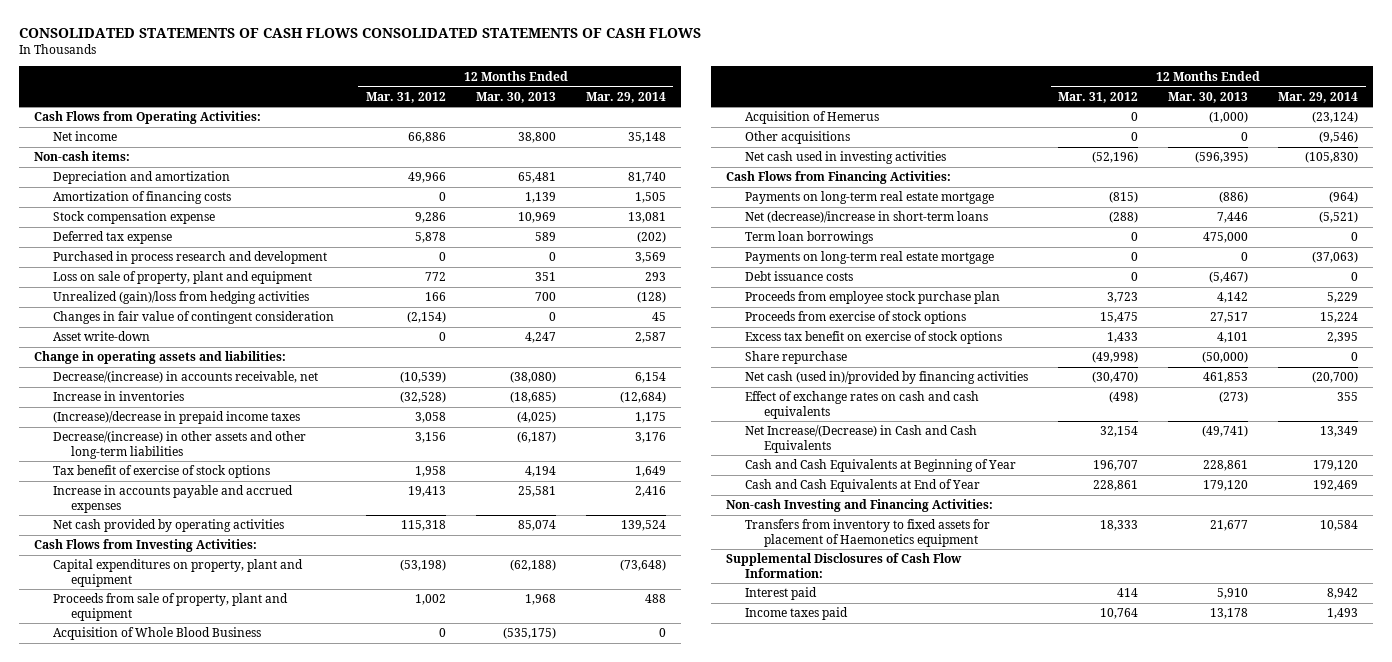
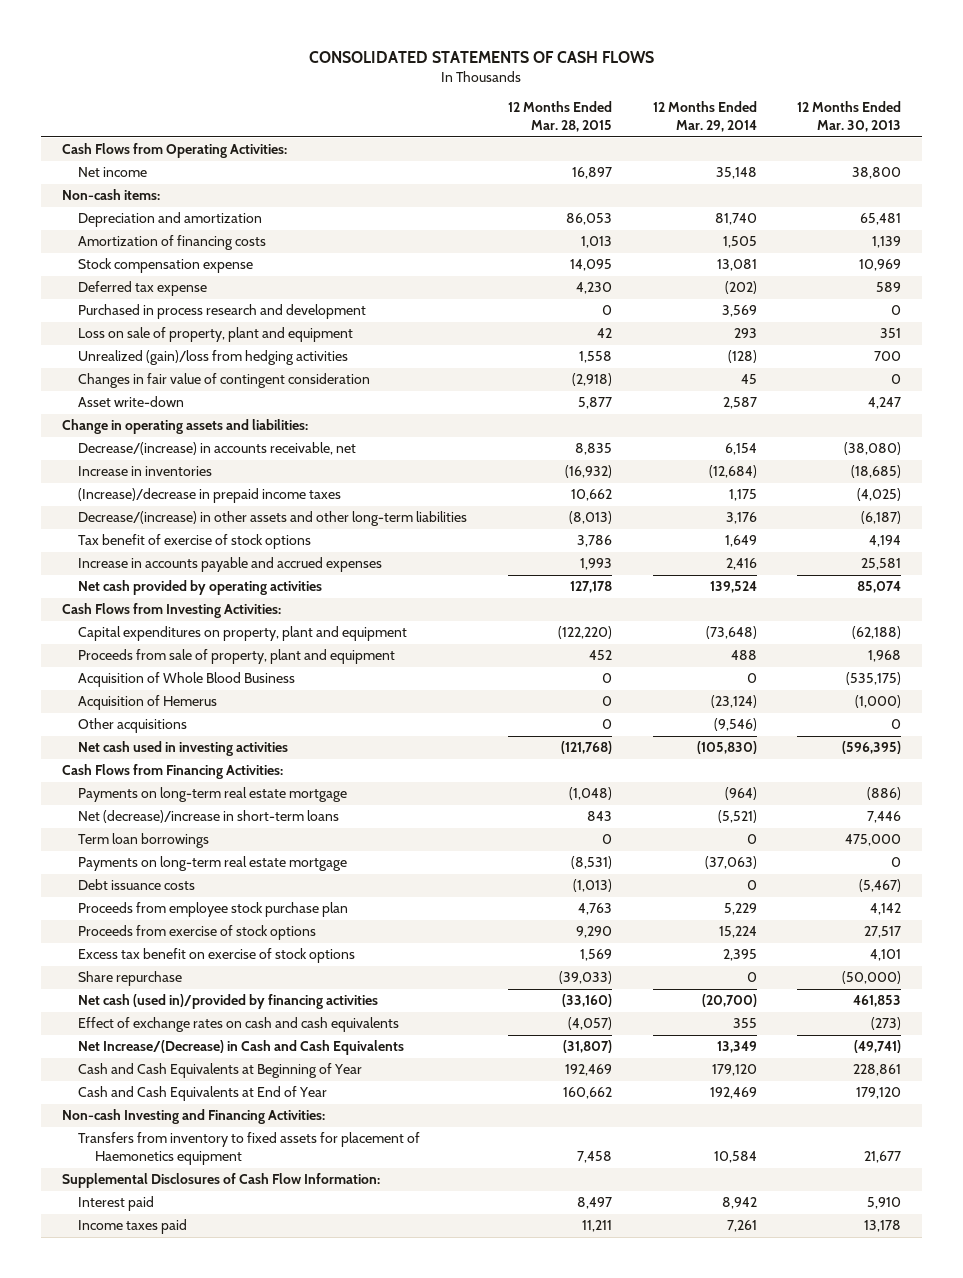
- CONSOLIDATED STATEMENTS OF CASH FLOWS CONSOLIDATED STATEMENTS OF CASH FLOWS
+ CONSOLIDATED STATEMENTS OF CASH FLOWS
- | 12 Months Ended Mar. 31, 2012 | 12 Months Ended Mar. 30, 2013 | 12 Months Ended Mar. 29, 2014
+ | 12 Months Ended Mar. 28, 2015 | 12 Months Ended Mar. 29, 2014 | 12 Months Ended Mar. 30, 2013
- Income taxes paid | 10,764 | 13,178 | 1,493
+ Income taxes paid | 11,211 | 7,261 | 13,178

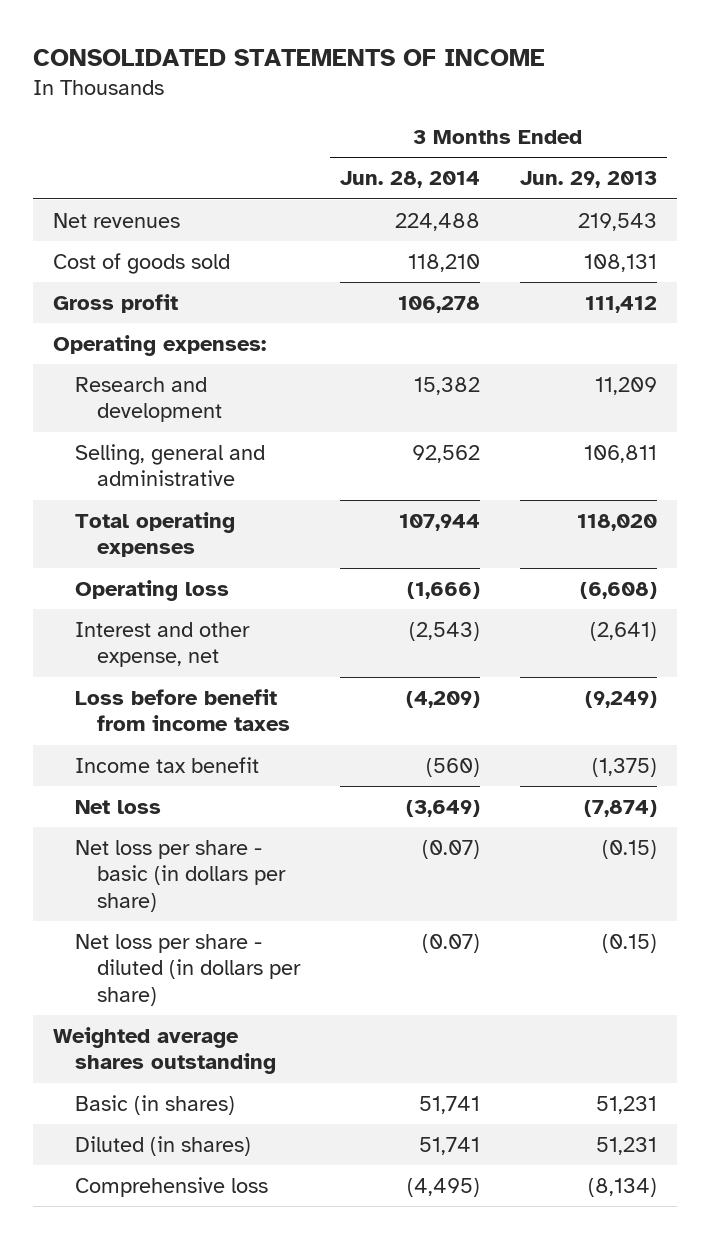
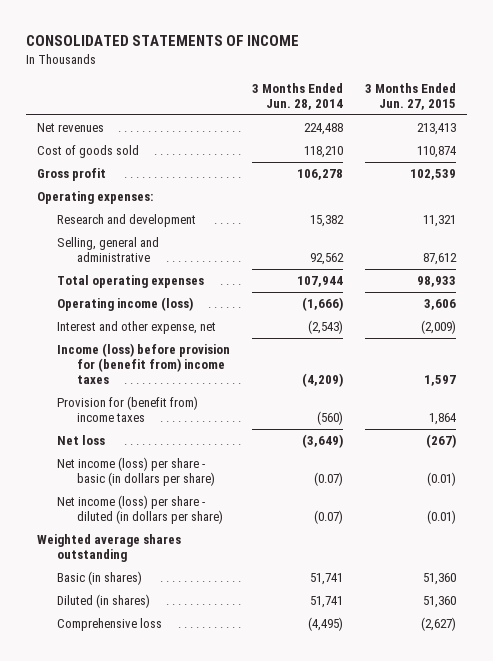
- | 3 Months Ended Jun. 28, 2014 | 3 Months Ended Jun. 29, 2013
+ | 3 Months Ended Jun. 28, 2014 | 3 Months Ended Jun. 27, 2015
- Operating loss | (1,666) | (6,608)
+ Operating income (loss) | (1,666) | 3,606
- Loss before benefit from income taxes | (4,209) | (9,249)
- Income tax benefit | (560) | (1,375)
+ Income (loss) before provision for (benefit from) income taxes | (4,209) | 1,597
+ Provision for (benefit from) income taxes | (560) | 1,864
- Net loss per share - basic (in dollars per share) | (0.07) | (0.15)
- Net loss per share - diluted (in dollars per share) | (0.07) | (0.15)
+ Net income (loss) per share - basic (in dollars per share) | (0.07) | (0.01)
+ Net income (loss) per share - diluted (in dollars per share) | (0.07) | (0.01)

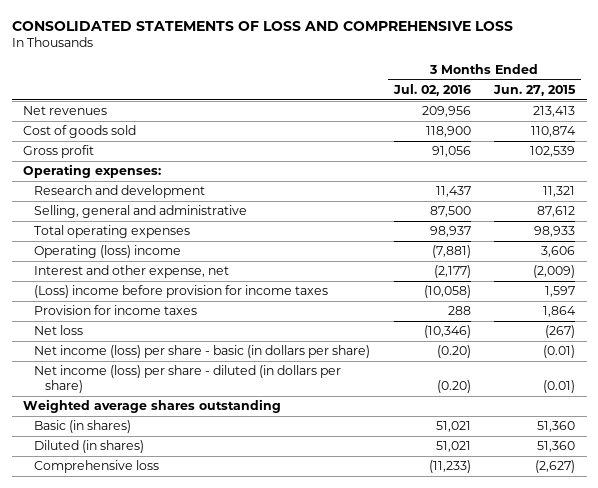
- CONSOLIDATED STATEMENTS OF INCOME
+ CONSOLIDATED STATEMENTS OF LOSS AND COMPREHENSIVE LOSS
- | 3 Months Ended Jun. 28, 2014 | 3 Months Ended Jun. 27, 2015
+ | 3 Months Ended Jul. 02, 2016 | 3 Months Ended Jun. 27, 2015
- Operating income (loss) | (1,666) | 3,606
+ Operating (loss) income | (7,881) | 3,606
- Income (loss) before provision for (benefit from) income taxes | (4,209) | 1,597
- Provision for (benefit from) income taxes | (560) | 1,864
+ (Loss) income before provision for income taxes | (10,058) | 1,597
+ Provision for income taxes | 288 | 1,864

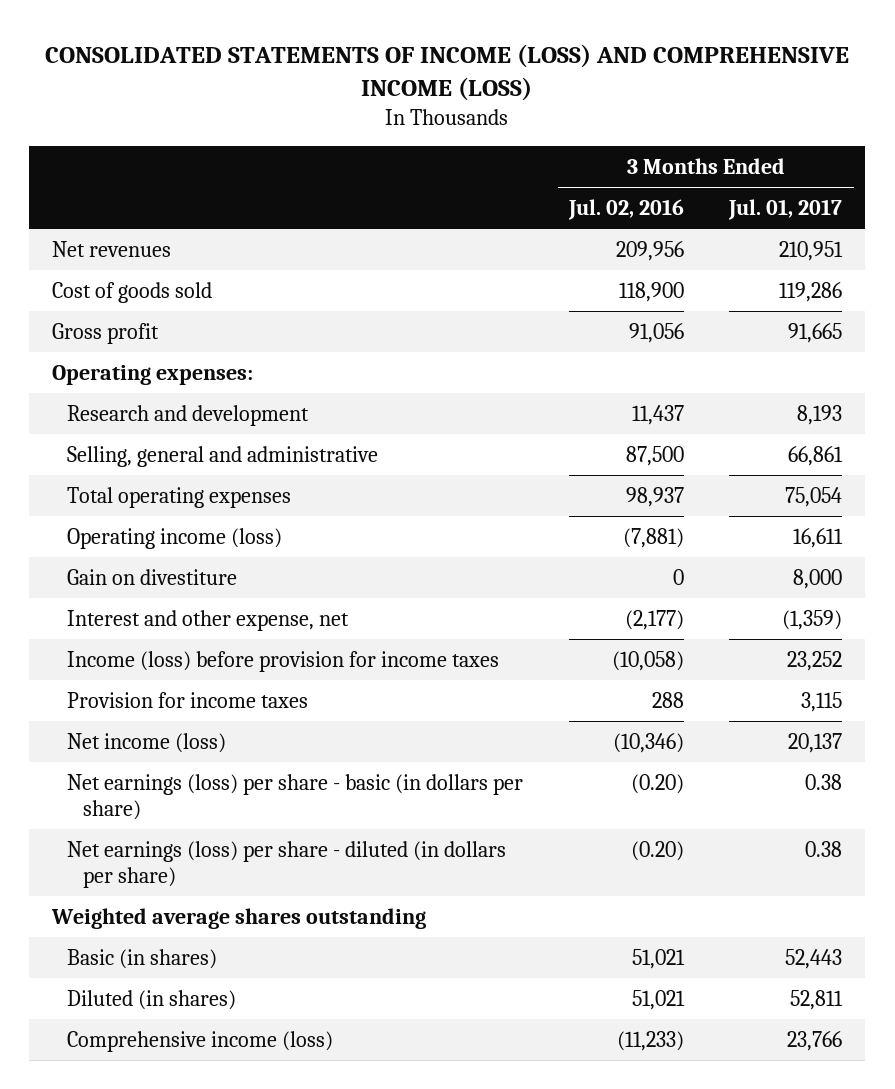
- CONSOLIDATED STATEMENTS OF LOSS AND COMPREHENSIVE LOSS
+ CONSOLIDATED STATEMENTS OF INCOME (LOSS) AND COMPREHENSIVE INCOME (LOSS)
- | 3 Months Ended Jul. 02, 2016 | 3 Months Ended Jun. 27, 2015
+ | 3 Months Ended Jul. 02, 2016 | 3 Months Ended Jul. 01, 2017
- Operating (loss) income | (7,881) | 3,606
+ Operating income (loss) | (7,881) | 16,611
+ Gain on divestiture | 0 | 8,000
- (Loss) income before provision for income taxes | (10,058) | 1,597
+ Income (loss) before provision for income taxes | (10,058) | 23,252
- Net loss | (10,346) | (267)
- Net income (loss) per share - basic (in dollars per share) | (0.20) | (0.01)
- Net income (loss) per share - diluted (in dollars per share) | (0.20) | (0.01)
+ Net income (loss) | (10,346) | 20,137
+ Net earnings (loss) per share - basic (in dollars per share) | (0.20) | 0.38
+ Net earnings (loss) per share - diluted (in dollars per share) | (0.20) | 0.38
- Comprehensive loss | (11,233) | (2,627)
+ Comprehensive income (loss) | (11,233) | 23,766

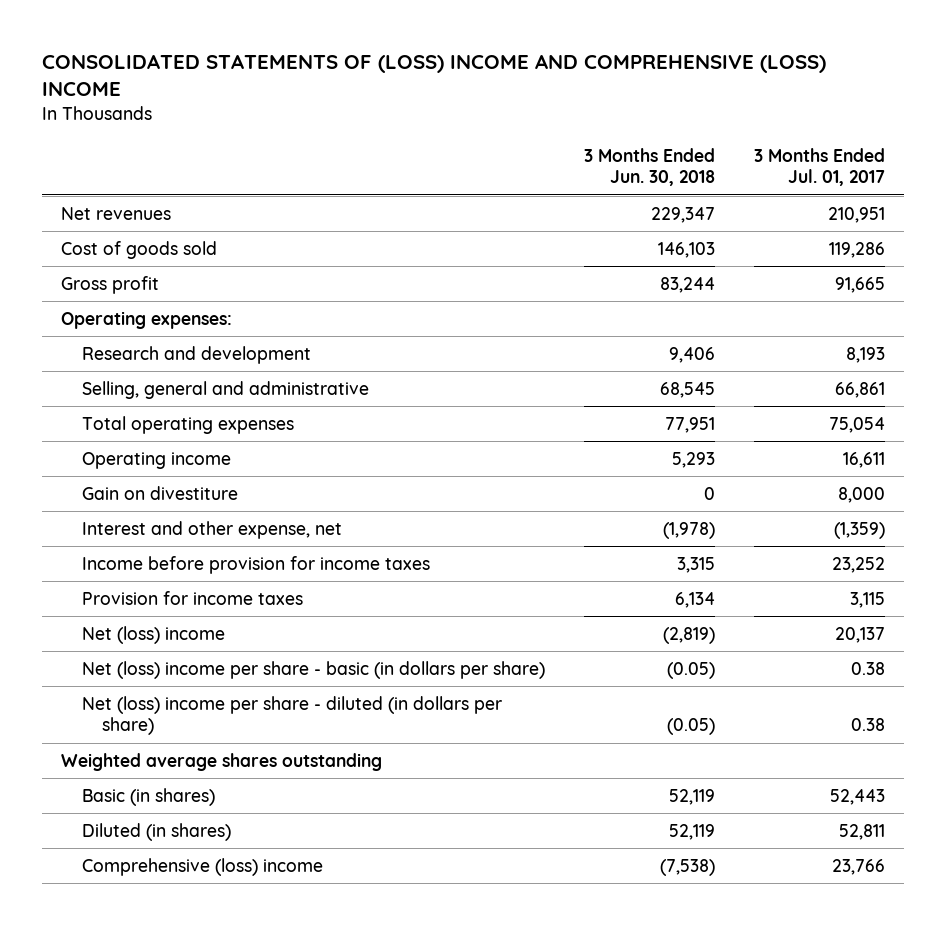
- CONSOLIDATED STATEMENTS OF INCOME (LOSS) AND COMPREHENSIVE INCOME (LOSS)
+ CONSOLIDATED STATEMENTS OF (LOSS) INCOME AND COMPREHENSIVE (LOSS) INCOME
- | 3 Months Ended Jul. 02, 2016 | 3 Months Ended Jul. 01, 2017
+ | 3 Months Ended Jun. 30, 2018 | 3 Months Ended Jul. 01, 2017
- Operating income (loss) | (7,881) | 16,611
+ Operating income | 5,293 | 16,611
- Income (loss) before provision for income taxes | (10,058) | 23,252
+ Income before provision for income taxes | 3,315 | 23,252
- Net income (loss) | (10,346) | 20,137
- Net earnings (loss) per share - basic (in dollars per share) | (0.20) | 0.38
- Net earnings (loss) per share - diluted (in dollars per share) | (0.20) | 0.38
+ Net (loss) income | (2,819) | 20,137
+ Net (loss) income per share - basic (in dollars per share) | (0.05) | 0.38
+ Net (loss) income per share - diluted (in dollars per share) | (0.05) | 0.38
- Comprehensive income (loss) | (11,233) | 23,766
+ Comprehensive (loss) income | (7,538) | 23,766

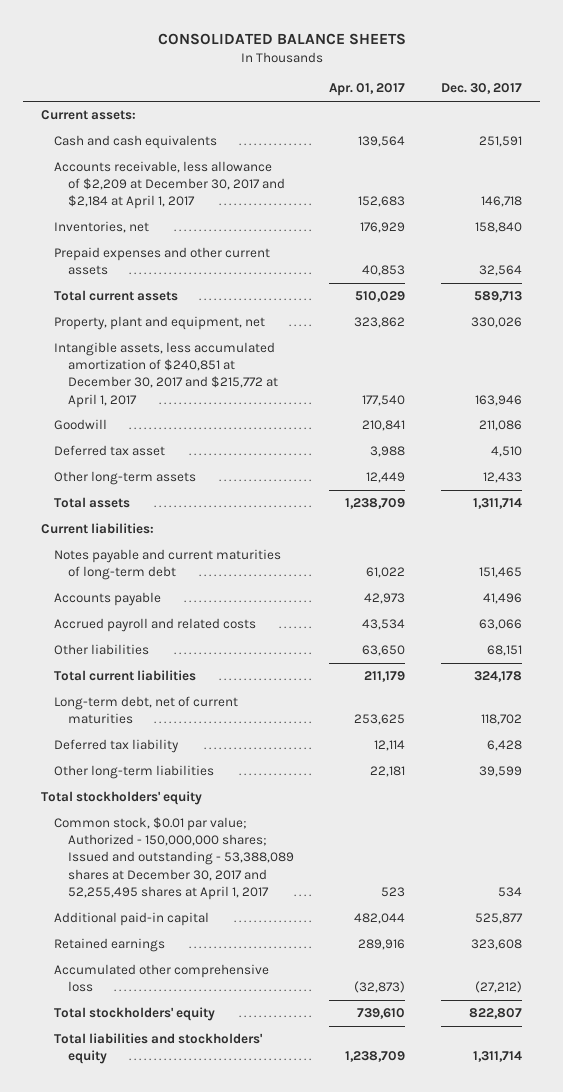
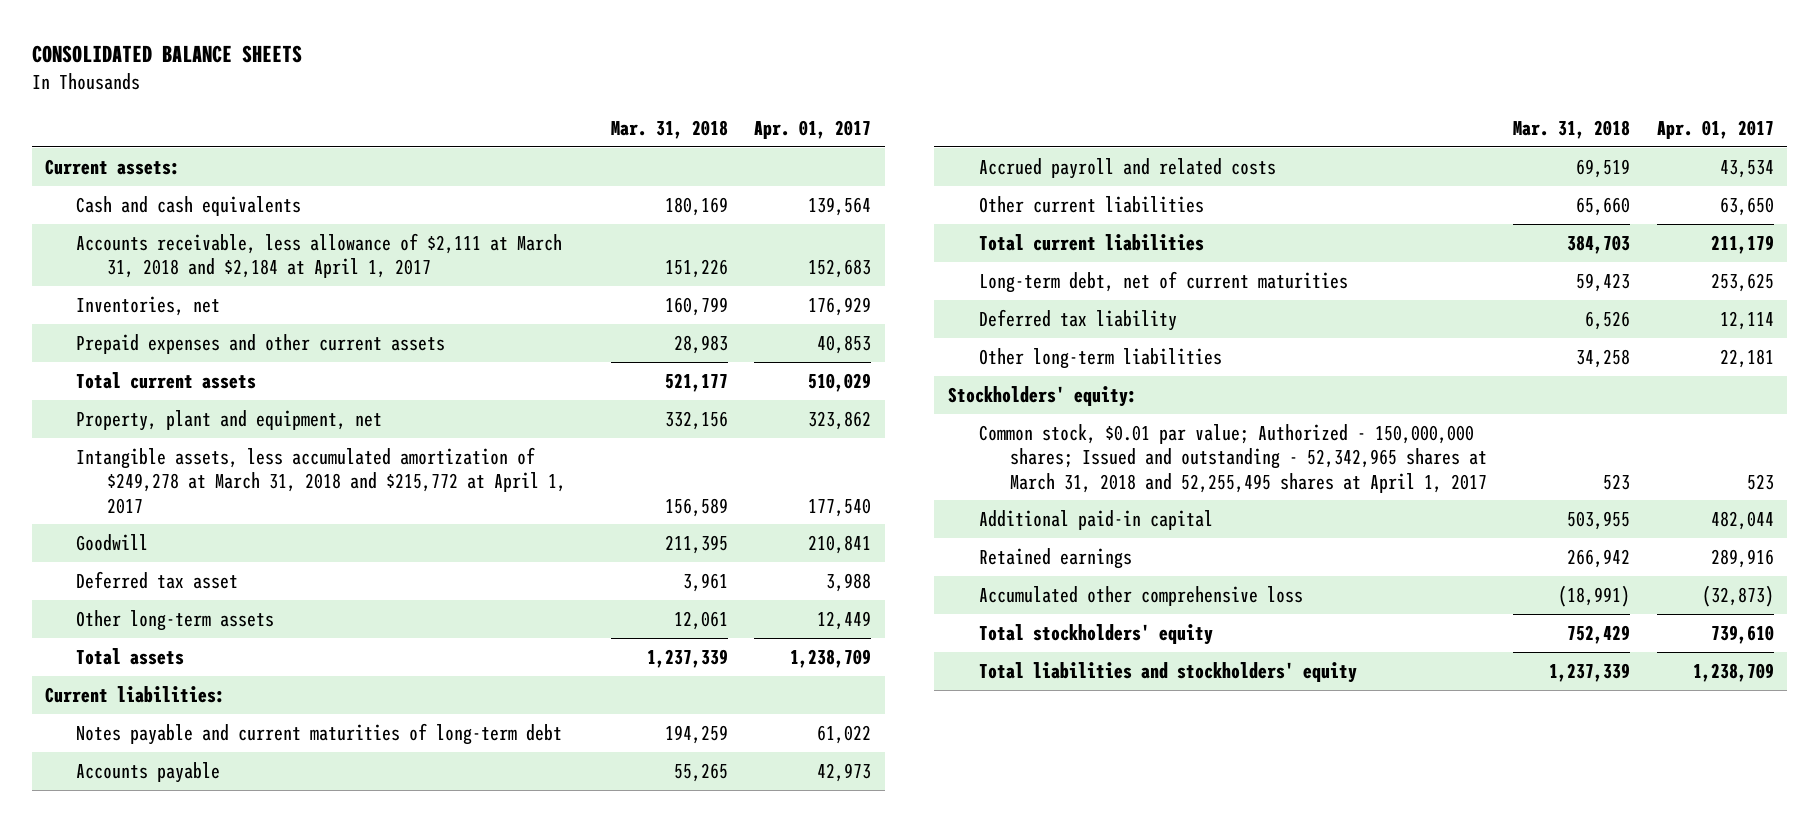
- | Apr. 01, 2017 | Dec. 30, 2017
+ | Mar. 31, 2018 | Apr. 01, 2017
- Accounts receivable, less allowance of $2,209 at December 30, 2017 and $2,184 at April 1, 2017 | 152,683 | 146,718
+ Accounts receivable, less allowance of $2,111 at March 31, 2018 and $2,184 at April 1, 2017 | 151,226 | 152,683
- Intangible assets, less accumulated amortization of $240,851 at December 30, 2017 and $215,772 at April 1, 2017 | 177,540 | 163,946
+ Intangible assets, less accumulated amortization of $249,278 at March 31, 2018 and $215,772 at April 1, 2017 | 156,589 | 177,540
- Other liabilities | 63,650 | 68,151
+ Other current liabilities | 65,660 | 63,650
- Total stockholders' equity
- Common stock, $0.01 par value; Authorized - 150,000,000 shares; Issued and outstanding - 53,388,089 shares at December 30, 2017 and 52,255,495 shares at April 1, 2017 | 523 | 534
+ Stockholders' equity:
+ Common stock, $0.01 par value; Authorized - 150,000,000 shares; Issued and outstanding - 52,342,965 shares at March 31, 2018 and 52,255,495 shares at April 1, 2017 | 523 | 523

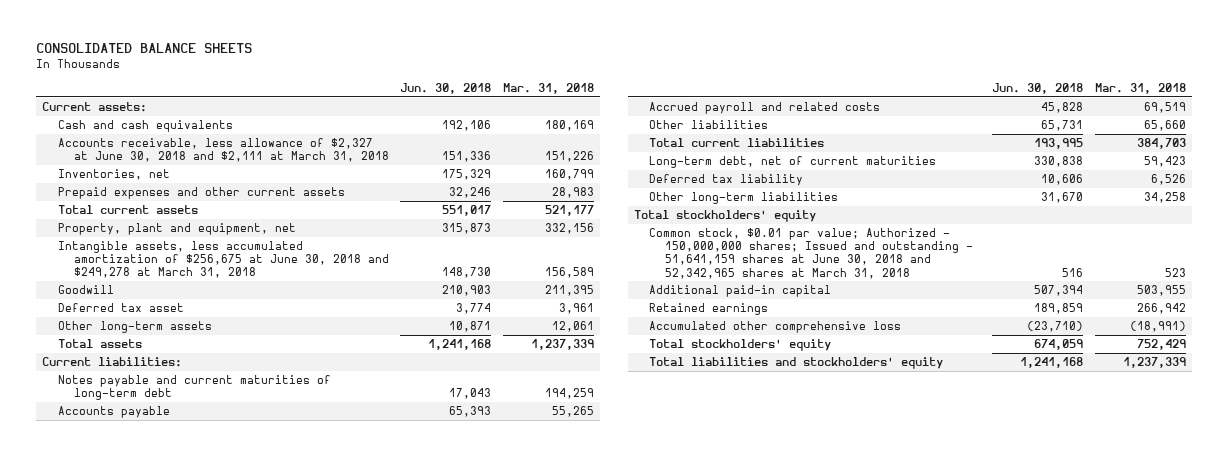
- | Mar. 31, 2018 | Apr. 01, 2017
+ | Jun. 30, 2018 | Mar. 31, 2018
- Accounts receivable, less allowance of $2,111 at March 31, 2018 and $2,184 at April 1, 2017 | 151,226 | 152,683
+ Accounts receivable, less allowance of $2,327 at June 30, 2018 and $2,111 at March 31, 2018 | 151,336 | 151,226
- Intangible assets, less accumulated amortization of $249,278 at March 31, 2018 and $215,772 at April 1, 2017 | 156,589 | 177,540
+ Intangible assets, less accumulated amortization of $256,675 at June 30, 2018 and $249,278 at March 31, 2018 | 148,730 | 156,589
- Other current liabilities | 65,660 | 63,650
+ Other liabilities | 65,731 | 65,660
- Stockholders' equity:
- Common stock, $0.01 par value; Authorized - 150,000,000 shares; Issued and outstanding - 52,342,965 shares at March 31, 2018 and 52,255,495 shares at April 1, 2017 | 523 | 523
+ Total stockholders' equity
+ Common stock, $0.01 par value; Authorized - 150,000,000 shares; Issued and outstanding - 51,641,159 shares at June 30, 2018 and 52,342,965 shares at March 31, 2018 | 516 | 523

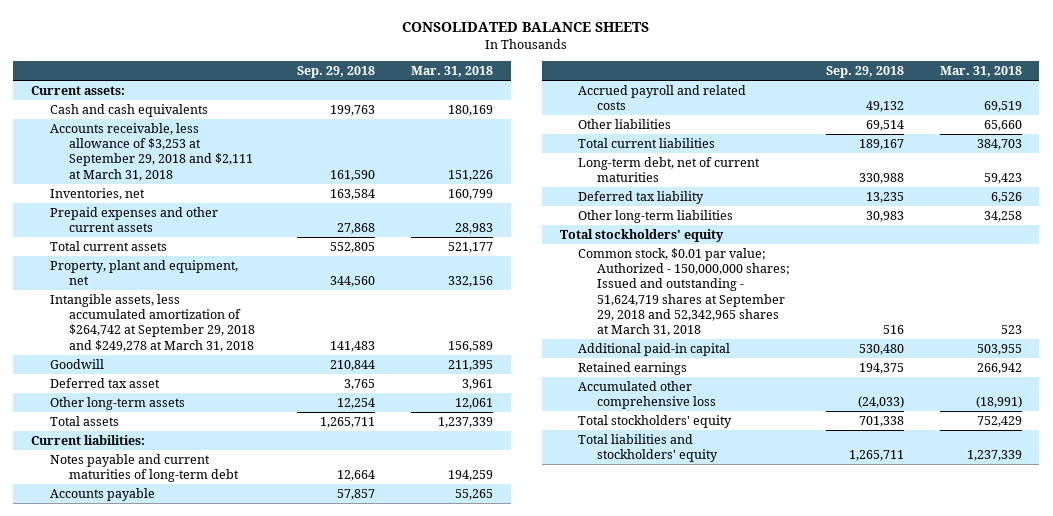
- | Jun. 30, 2018 | Mar. 31, 2018
+ | Sep. 29, 2018 | Mar. 31, 2018
- Accounts receivable, less allowance of $2,327 at June 30, 2018 and $2,111 at March 31, 2018 | 151,336 | 151,226
+ Accounts receivable, less allowance of $3,253 at September 29, 2018 and $2,111 at March 31, 2018 | 161,590 | 151,226
- Intangible assets, less accumulated amortization of $256,675 at June 30, 2018 and $249,278 at March 31, 2018 | 148,730 | 156,589
+ Intangible assets, less accumulated amortization of $264,742 at September 29, 2018 and $249,278 at March 31, 2018 | 141,483 | 156,589
- Common stock, $0.01 par value; Authorized - 150,000,000 shares; Issued and outstanding - 51,641,159 shares at June 30, 2018 and 52,342,965 shares at March 31, 2018 | 516 | 523
+ Common stock, $0.01 par value; Authorized - 150,000,000 shares; Issued and outstanding - 51,624,719 shares at September 29, 2018 and 52,342,965 shares at March 31, 2018 | 516 | 523

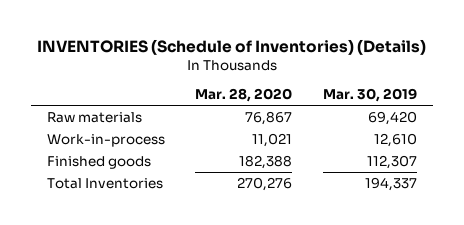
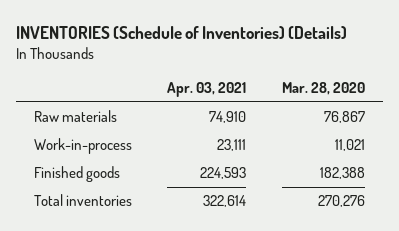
- | Mar. 28, 2020 | Mar. 30, 2019
+ | Apr. 03, 2021 | Mar. 28, 2020
- Total Inventories | 270,276 | 194,337
+ Total inventories | 322,614 | 270,276

